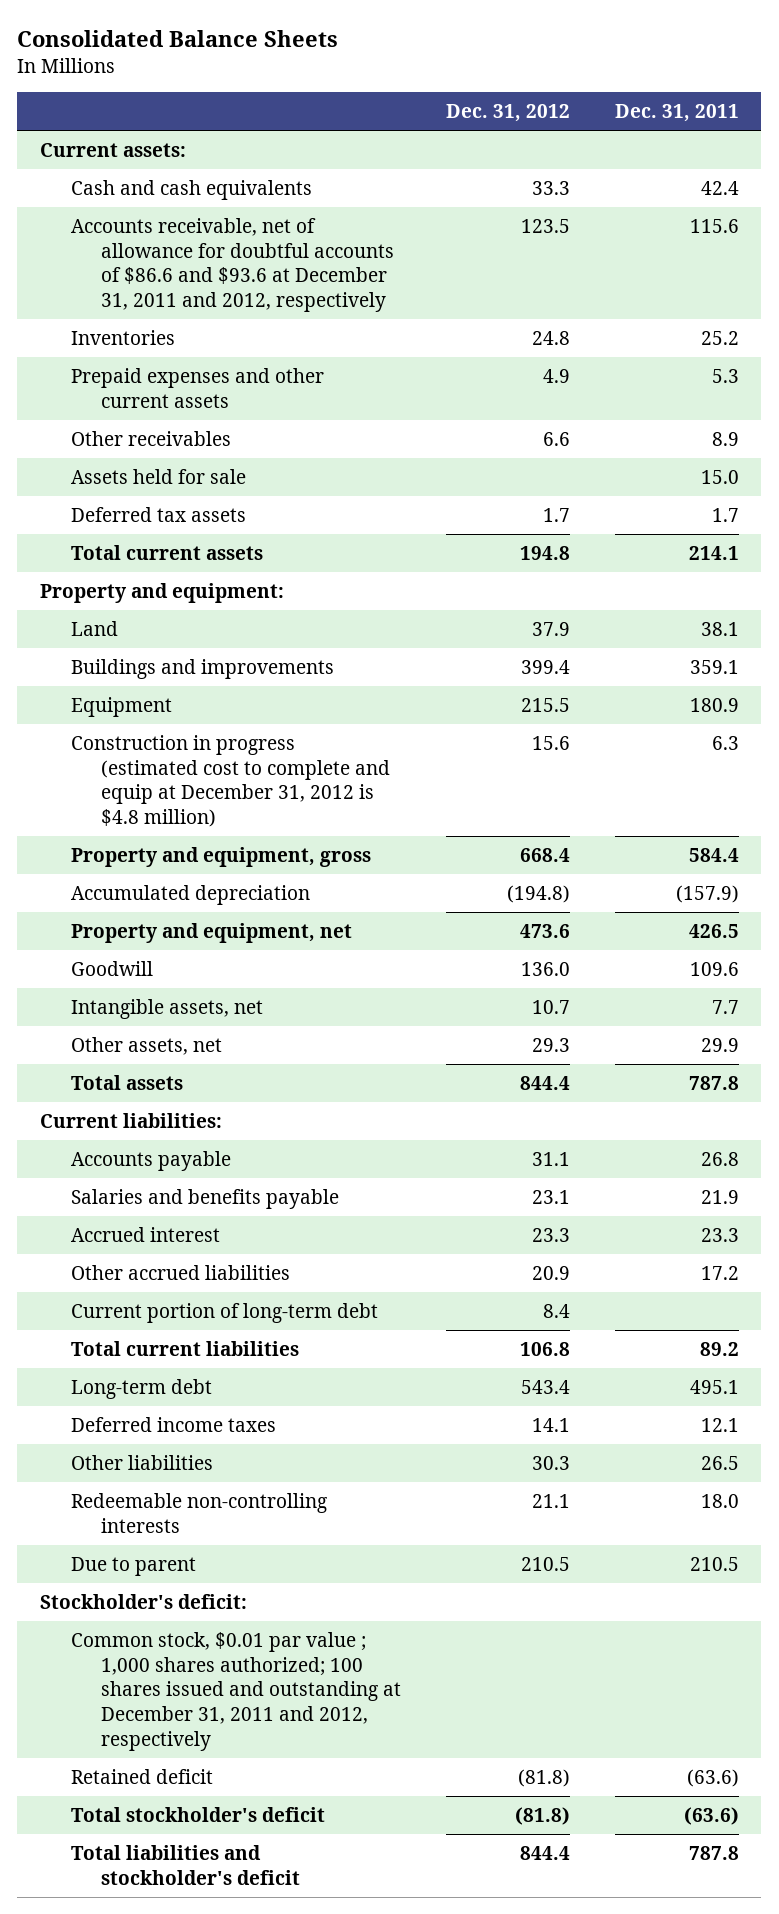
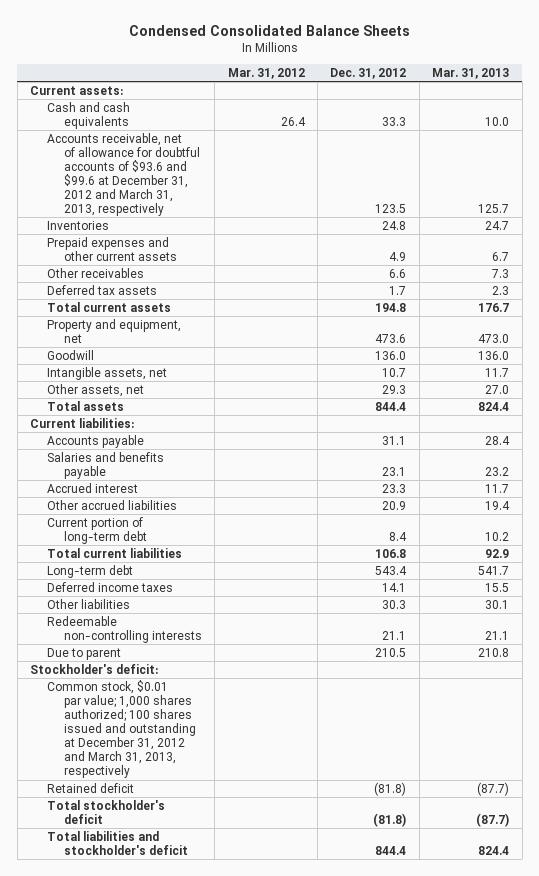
- Consolidated Balance Sheets
+ Condensed Consolidated Balance Sheets
- | Dec. 31, 2012 | Dec. 31, 2011
+ | Mar. 31, 2012 | Dec. 31, 2012 | Mar. 31, 2013
- Accounts receivable, net of allowance for doubtful accounts of $86.6 and $93.6 at December 31, 2011 and 2012, respectively | 123.5 | 115.6
+ Accounts receivable, net of allowance for doubtful accounts of $93.6 and $99.6 at December 31, 2012 and March 31, 2013, respectively | | 123.5 | 125.7
- Assets held for sale | | 15.0
- Property and equipment:
- Land | 37.9 | 38.1
- Buildings and improvements | 399.4 | 359.1
- Equipment | 215.5 | 180.9
- Construction in progress (estimated cost to complete and equip at December 31, 2012 is $4.8 million) | 15.6 | 6.3
- Property and equipment, gross | 668.4 | 584.4
- Accumulated depreciation | (194.8) | (157.9)
- Common stock, $0.01 par value ; 1,000 shares authorized; 100 shares issued and outstanding at December 31, 2011 and 2012, respectively
+ Common stock, $0.01 par value; 1,000 shares authorized; 100 shares issued and outstanding at December 31, 2012 and March 31, 2013, respectively

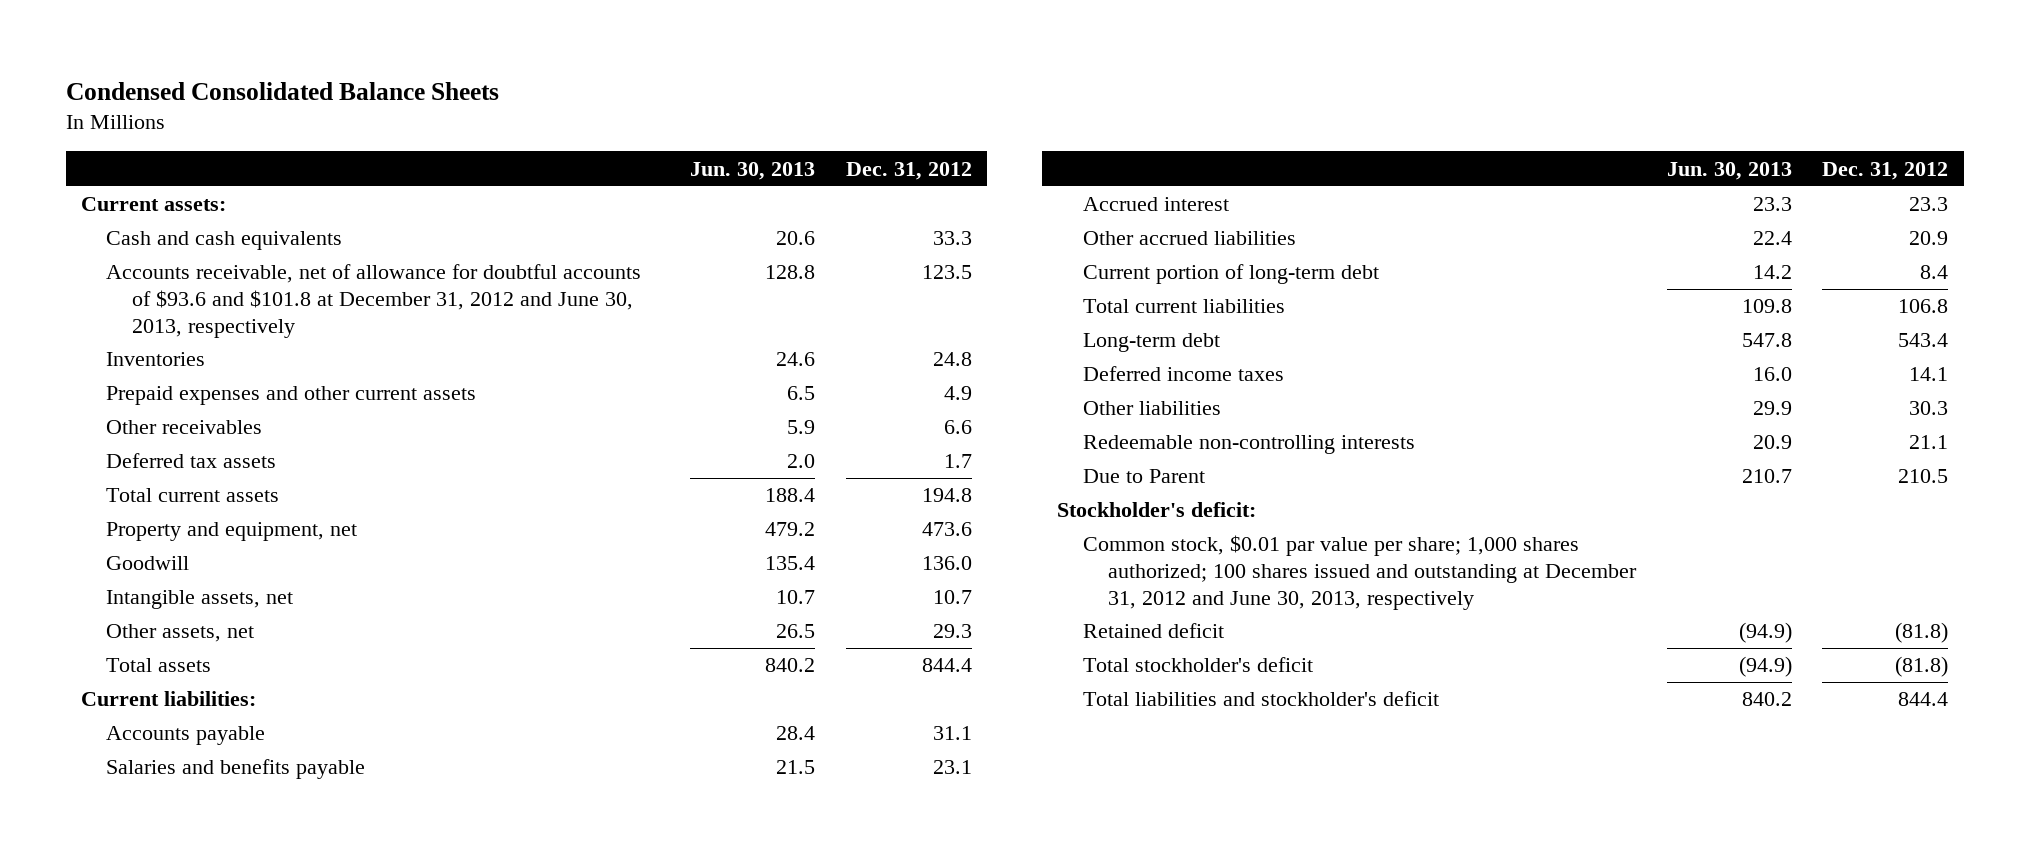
- | Mar. 31, 2012 | Dec. 31, 2012 | Mar. 31, 2013
+ | Jun. 30, 2013 | Dec. 31, 2012
- Accounts receivable, net of allowance for doubtful accounts of $93.6 and $99.6 at December 31, 2012 and March 31, 2013, respectively | | 123.5 | 125.7
+ Accounts receivable, net of allowance for doubtful accounts of $93.6 and $101.8 at December 31, 2012 and June 30, 2013, respectively | 128.8 | 123.5
- Due to parent | | 210.5 | 210.8
+ Due to Parent | 210.7 | 210.5
- Common stock, $0.01 par value; 1,000 shares authorized; 100 shares issued and outstanding at December 31, 2012 and March 31, 2013, respectively
+ Common stock, $0.01 par value per share; 1,000 shares authorized; 100 shares issued and outstanding at December 31, 2012 and June 30, 2013, respectively

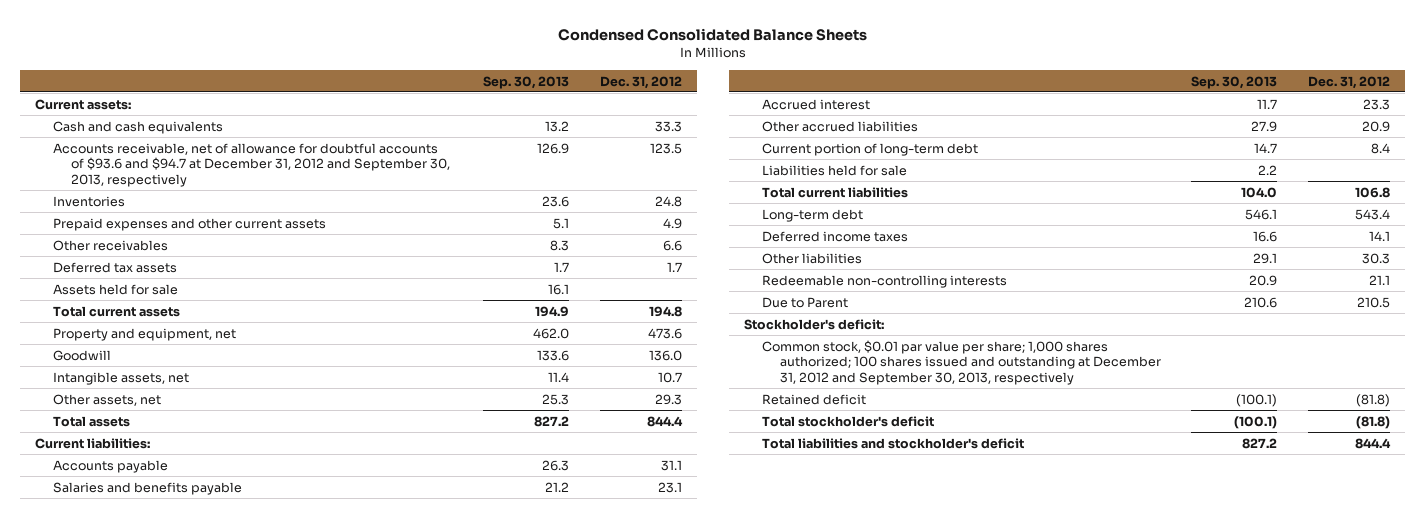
- | Jun. 30, 2013 | Dec. 31, 2012
+ | Sep. 30, 2013 | Dec. 31, 2012
- Accounts receivable, net of allowance for doubtful accounts of $93.6 and $101.8 at December 31, 2012 and June 30, 2013, respectively | 128.8 | 123.5
+ Accounts receivable, net of allowance for doubtful accounts of $93.6 and $94.7 at December 31, 2012 and September 30, 2013, respectively | 126.9 | 123.5
+ Assets held for sale | 16.1 |
+ Liabilities held for sale | 2.2 |
- Common stock, $0.01 par value per share; 1,000 shares authorized; 100 shares issued and outstanding at December 31, 2012 and June 30, 2013, respectively
+ Common stock, $0.01 par value per share; 1,000 shares authorized; 100 shares issued and outstanding at December 31, 2012 and September 30, 2013, respectively

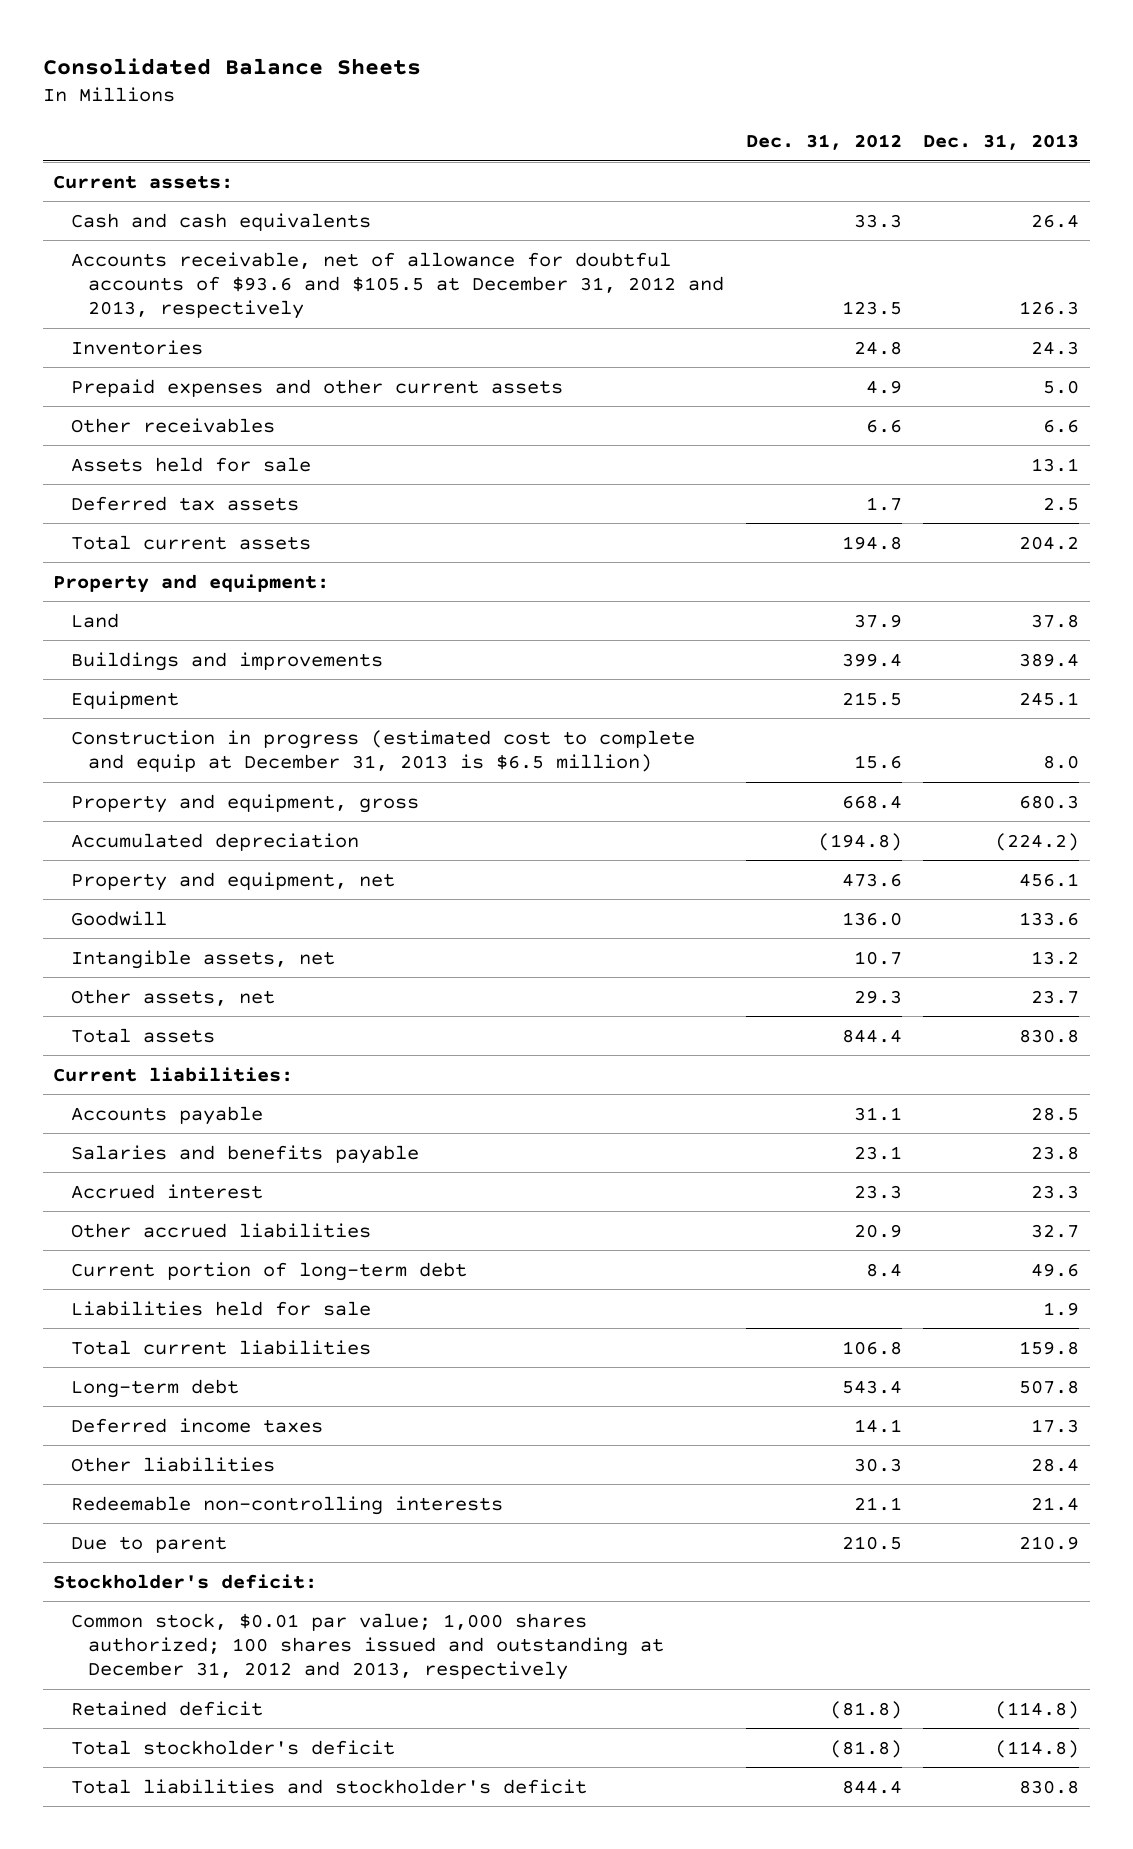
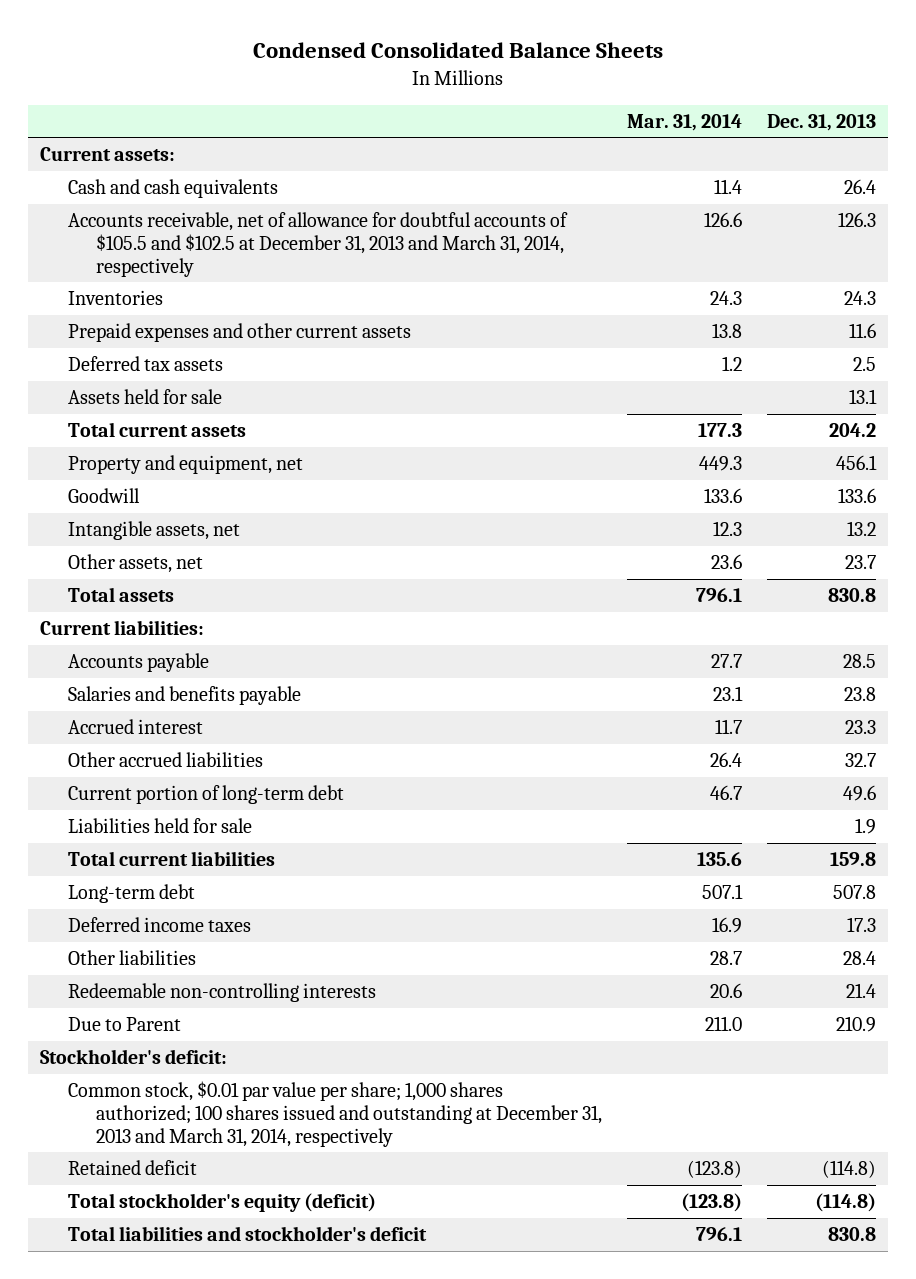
- Consolidated Balance Sheets
+ Condensed Consolidated Balance Sheets
- | Dec. 31, 2012 | Dec. 31, 2013
+ | Mar. 31, 2014 | Dec. 31, 2013
- Accounts receivable, net of allowance for doubtful accounts of $93.6 and $105.5 at December 31, 2012 and 2013, respectively | 123.5 | 126.3
+ Accounts receivable, net of allowance for doubtful accounts of $105.5 and $102.5 at December 31, 2013 and March 31, 2014, respectively | 126.6 | 126.3
- Prepaid expenses and other current assets | 4.9 | 5.0
- Other receivables | 6.6 | 6.6
+ Prepaid expenses and other current assets | 13.8 | 11.6
moved down: Assets held for sale | | 13.1
- Property and equipment:
- Land | 37.9 | 37.8
- Buildings and improvements | 399.4 | 389.4
- Equipment | 215.5 | 245.1
- Construction in progress (estimated cost to complete and equip at December 31, 2013 is $6.5 million) | 15.6 | 8.0
- Property and equipment, gross | 668.4 | 680.3
- Accumulated depreciation | (194.8) | (224.2)
- Due to parent | 210.5 | 210.9
+ Due to Parent | 211.0 | 210.9
- Common stock, $0.01 par value; 1,000 shares authorized; 100 shares issued and outstanding at December 31, 2012 and 2013, respectively
+ Common stock, $0.01 par value per share; 1,000 shares authorized; 100 shares issued and outstanding at December 31, 2013 and March 31, 2014, respectively
- Total stockholder's deficit | (81.8) | (114.8)
+ Total stockholder's equity (deficit) | (123.8) | (114.8)

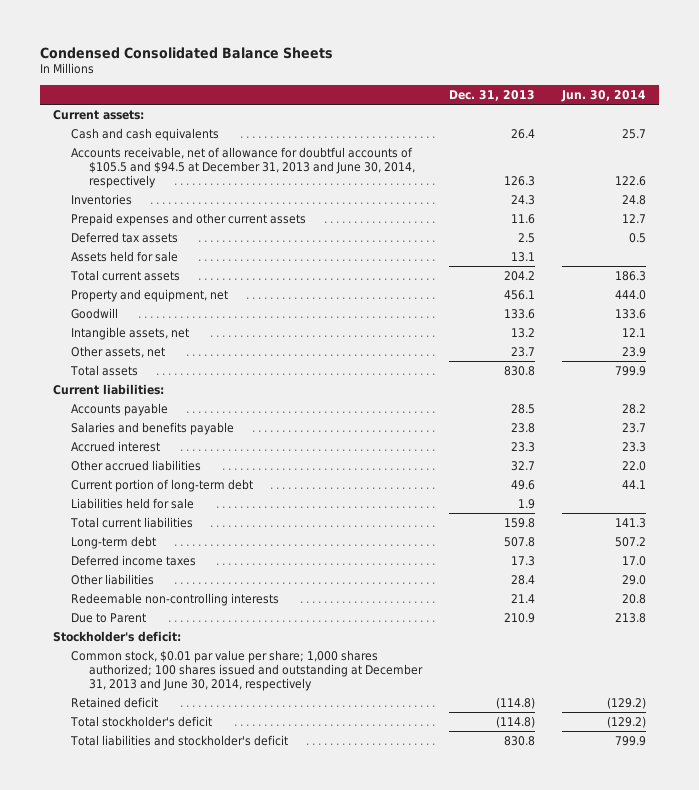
- | Mar. 31, 2014 | Dec. 31, 2013
+ | Dec. 31, 2013 | Jun. 30, 2014
- Accounts receivable, net of allowance for doubtful accounts of $105.5 and $102.5 at December 31, 2013 and March 31, 2014, respectively | 126.6 | 126.3
+ Accounts receivable, net of allowance for doubtful accounts of $105.5 and $94.5 at December 31, 2013 and June 30, 2014, respectively | 126.3 | 122.6
- Common stock, $0.01 par value per share; 1,000 shares authorized; 100 shares issued and outstanding at December 31, 2013 and March 31, 2014, respectively
+ Common stock, $0.01 par value per share; 1,000 shares authorized; 100 shares issued and outstanding at December 31, 2013 and June 30, 2014, respectively
- Total stockholder's equity (deficit) | (123.8) | (114.8)
+ Total stockholder's deficit | (114.8) | (129.2)

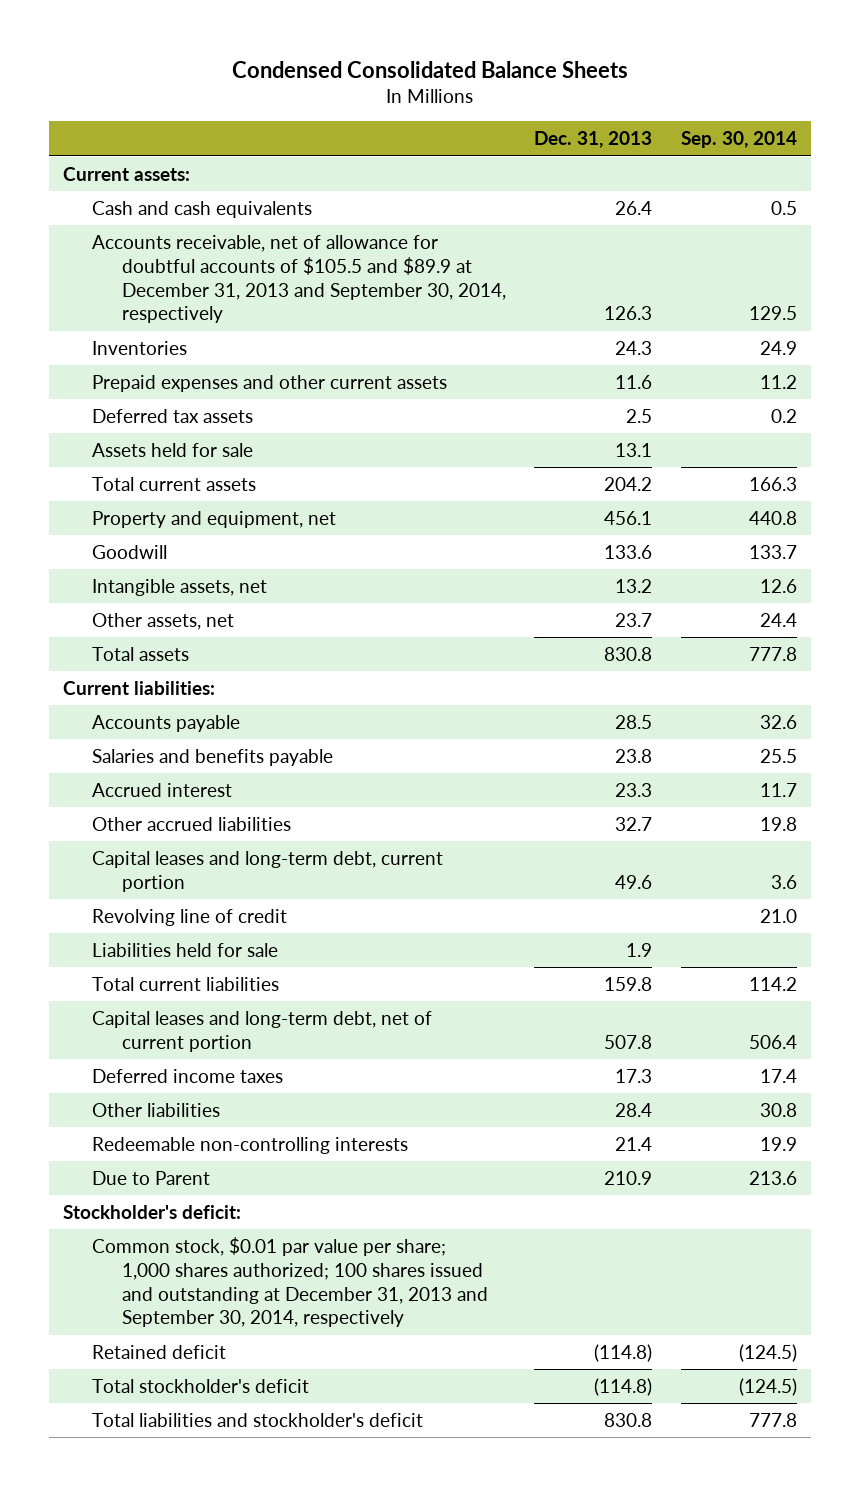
- | Dec. 31, 2013 | Jun. 30, 2014
+ | Dec. 31, 2013 | Sep. 30, 2014
- Accounts receivable, net of allowance for doubtful accounts of $105.5 and $94.5 at December 31, 2013 and June 30, 2014, respectively | 126.3 | 122.6
+ Accounts receivable, net of allowance for doubtful accounts of $105.5 and $89.9 at December 31, 2013 and September 30, 2014, respectively | 126.3 | 129.5
- Current portion of long-term debt | 49.6 | 44.1
+ Capital leases and long-term debt, current portion | 49.6 | 3.6
+ Revolving line of credit | | 21.0
- Long-term debt | 507.8 | 507.2
+ Capital leases and long-term debt, net of current portion | 507.8 | 506.4
- Common stock, $0.01 par value per share; 1,000 shares authorized; 100 shares issued and outstanding at December 31, 2013 and June 30, 2014, respectively
+ Common stock, $0.01 par value per share; 1,000 shares authorized; 100 shares issued and outstanding at December 31, 2013 and September 30, 2014, respectively

